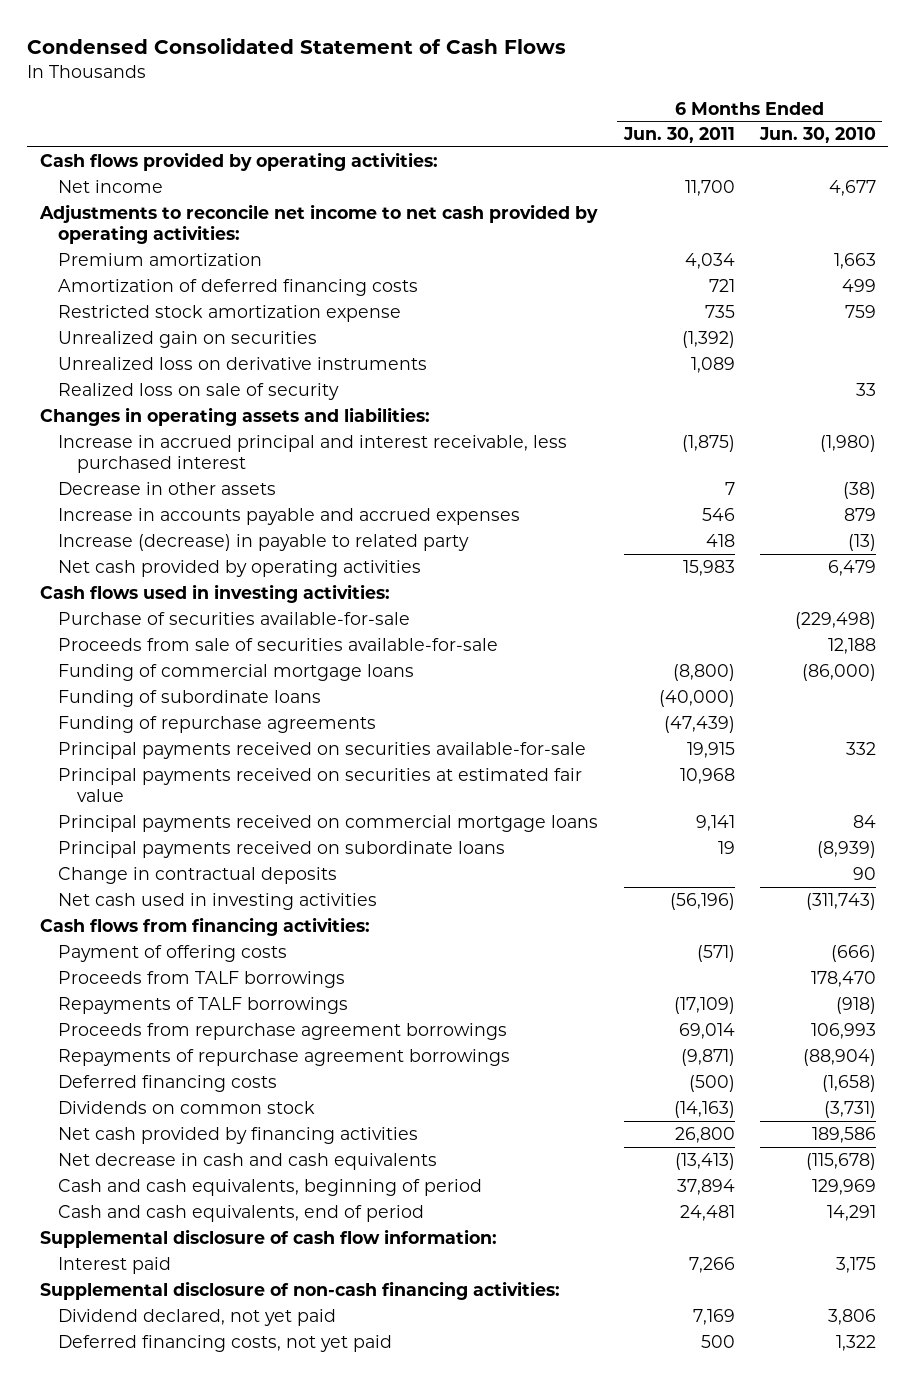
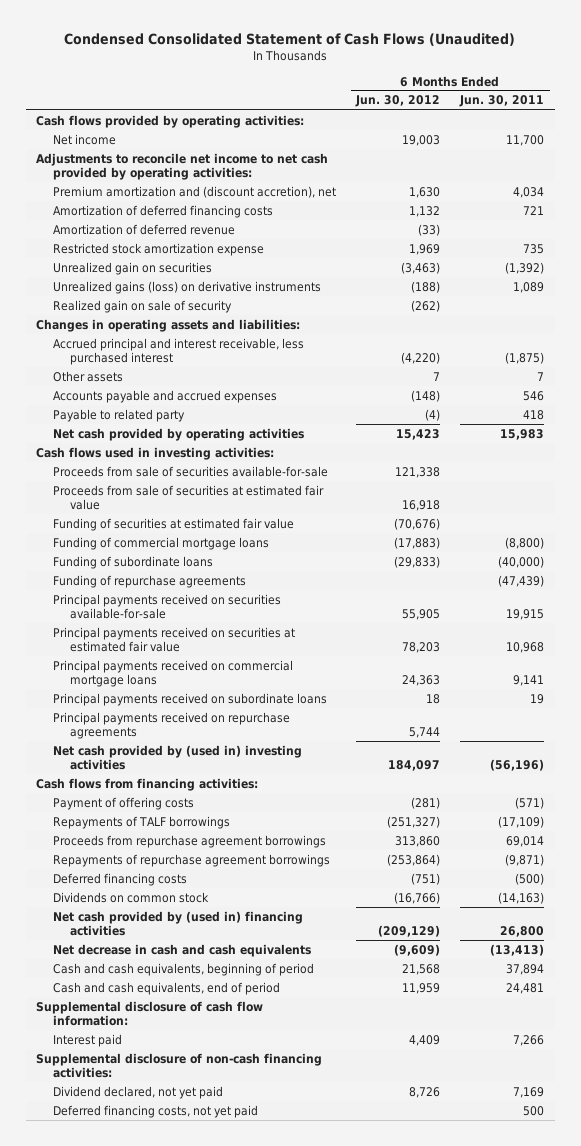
- Condensed Consolidated Statement of Cash Flows
+ Condensed Consolidated Statement of Cash Flows (Unaudited)
- | 6 Months Ended Jun. 30, 2011 | 6 Months Ended Jun. 30, 2010
+ | 6 Months Ended Jun. 30, 2012 | 6 Months Ended Jun. 30, 2011
- Premium amortization | 4,034 | 1,663
+ Premium amortization and (discount accretion), net | 1,630 | 4,034
+ Amortization of deferred revenue | (33) |
- Unrealized loss on derivative instruments | 1,089 |
- Realized loss on sale of security | | 33
+ Unrealized gains (loss) on derivative instruments | (188) | 1,089
+ Realized gain on sale of security | (262) |
- Increase in accrued principal and interest receivable, less purchased interest | (1,875) | (1,980)
- Decrease in other assets | 7 | (38)
- Increase in accounts payable and accrued expenses | 546 | 879
- Increase (decrease) in payable to related party | 418 | (13)
+ Accrued principal and interest receivable, less purchased interest | (4,220) | (1,875)
+ Other assets | 7 | 7
+ Accounts payable and accrued expenses | (148) | 546
+ Payable to related party | (4) | 418
- Purchase of securities available-for-sale | | (229,498)
+ Proceeds from sale of securities at estimated fair value | 16,918 |
+ Funding of securities at estimated fair value | (70,676) |
- Change in contractual deposits | | 90
- Net cash used in investing activities | (56,196) | (311,743)
+ Principal payments received on repurchase agreements | 5,744 |
+ Net cash provided by (used in) investing activities | 184,097 | (56,196)
- Proceeds from TALF borrowings | | 178,470
- Net cash provided by financing activities | 26,800 | 189,586
+ Net cash provided by (used in) financing activities | (209,129) | 26,800

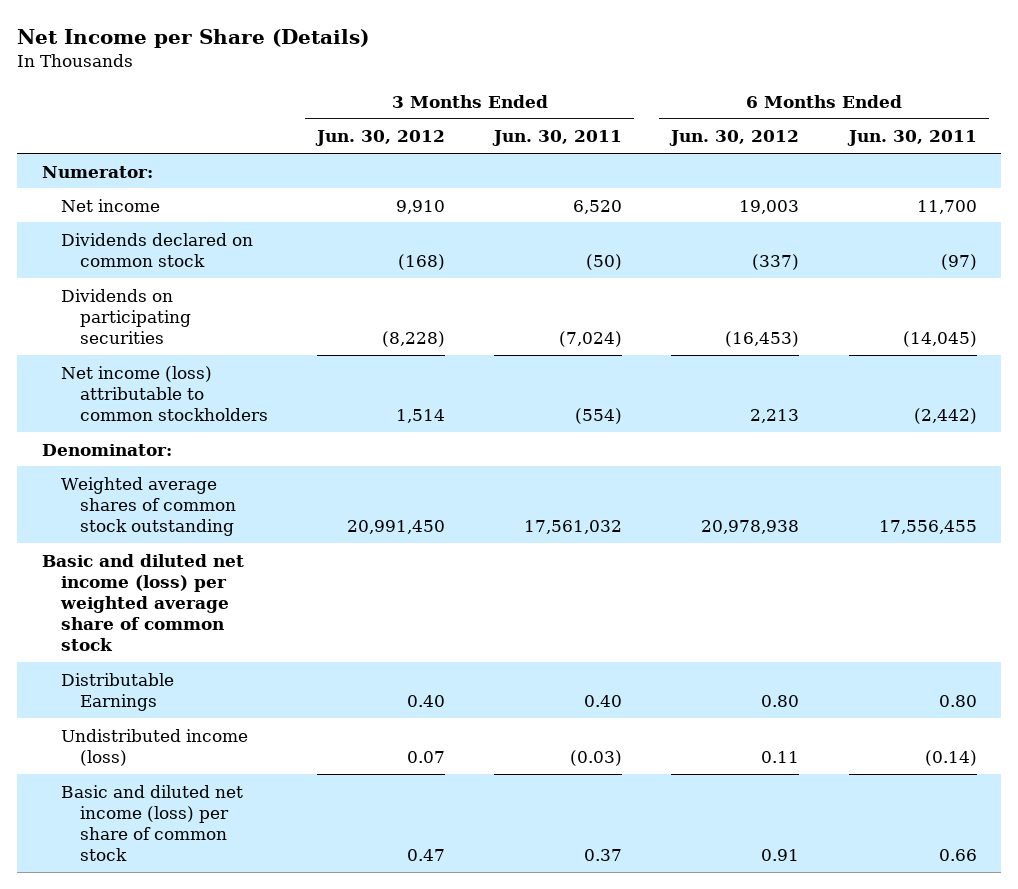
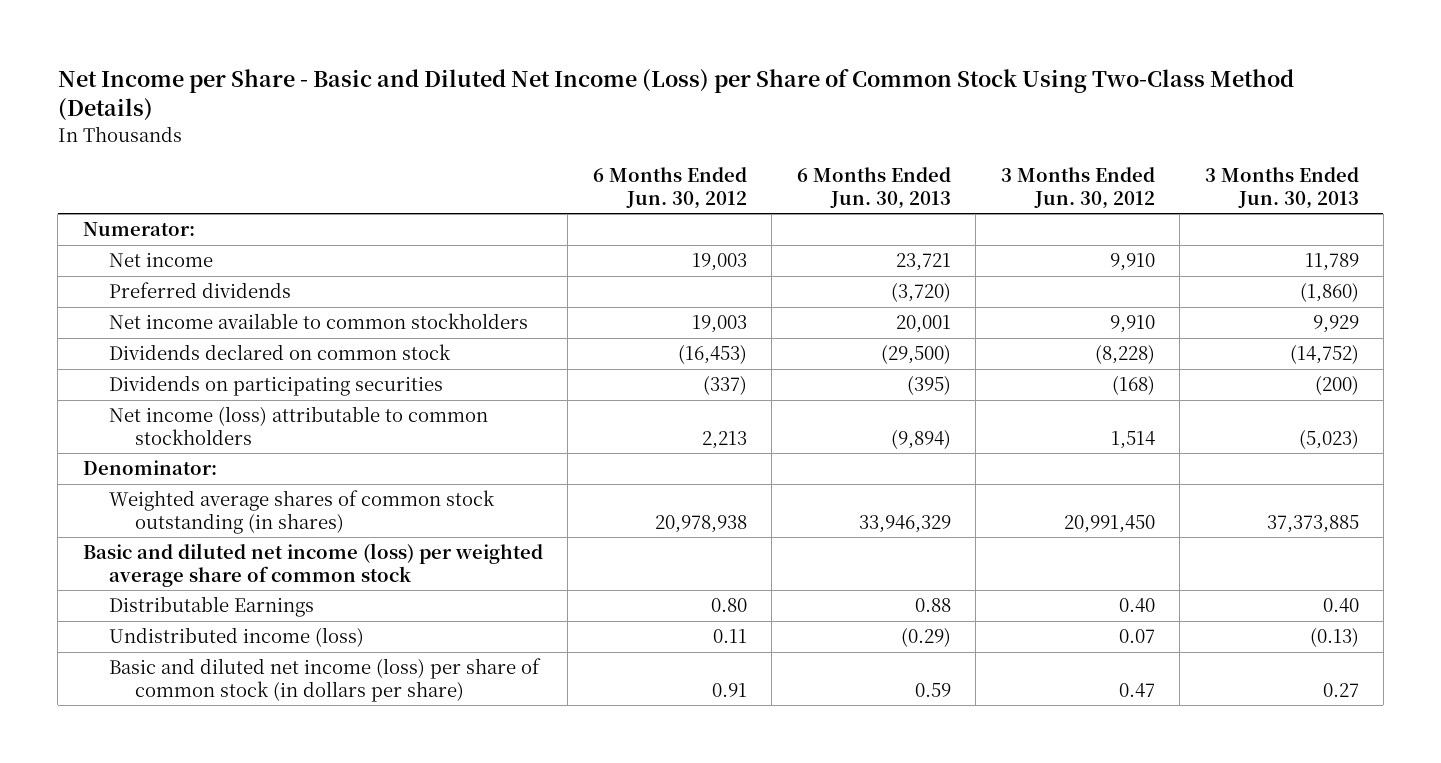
- Net Income per Share (Details)
+ Net Income per Share - Basic and Diluted Net Income (Loss) per Share of Common Stock Using Two-Class Method (Details)
- | 3 Months Ended Jun. 30, 2012 | 3 Months Ended Jun. 30, 2011 | 6 Months Ended Jun. 30, 2012 | 6 Months Ended Jun. 30, 2011
+ | 6 Months Ended Jun. 30, 2012 | 6 Months Ended Jun. 30, 2013 | 3 Months Ended Jun. 30, 2012 | 3 Months Ended Jun. 30, 2013
- Dividends declared on common stock | (168) | (50) | (337) | (97)
- Dividends on participating securities | (8,228) | (7,024) | (16,453) | (14,045)
+ Preferred dividends | | (3,720) | | (1,860)
+ Net income available to common stockholders | 19,003 | 20,001 | 9,910 | 9,929
+ Dividends declared on common stock | (16,453) | (29,500) | (8,228) | (14,752)
+ Dividends on participating securities | (337) | (395) | (168) | (200)
- Weighted average shares of common stock outstanding | 20,991,450 | 17,561,032 | 20,978,938 | 17,556,455
+ Weighted average shares of common stock outstanding (in shares) | 20,978,938 | 33,946,329 | 20,991,450 | 37,373,885
- Basic and diluted net income (loss) per share of common stock | 0.47 | 0.37 | 0.91 | 0.66
+ Basic and diluted net income (loss) per share of common stock (in dollars per share) | 0.91 | 0.59 | 0.47 | 0.27

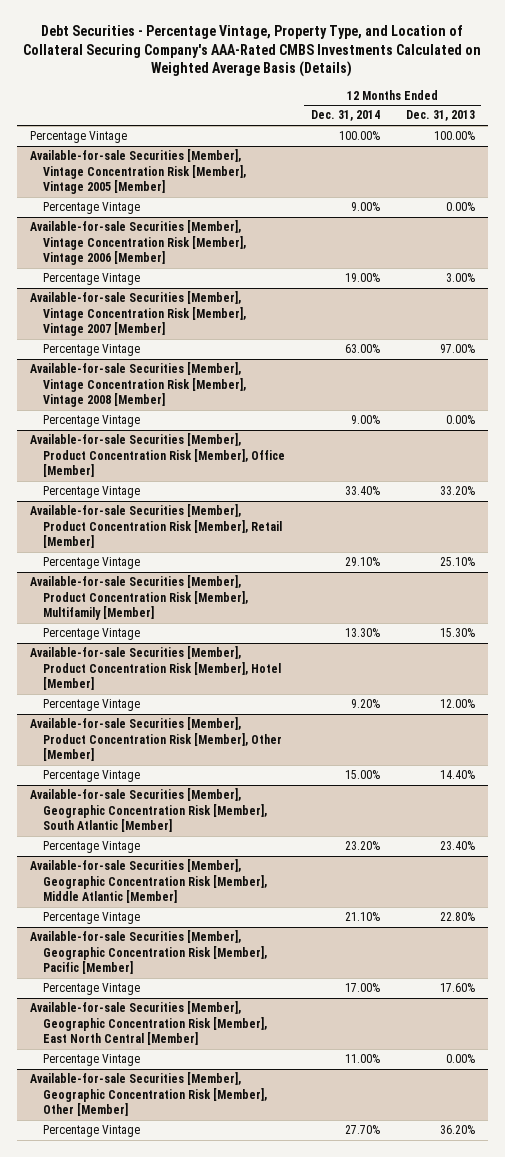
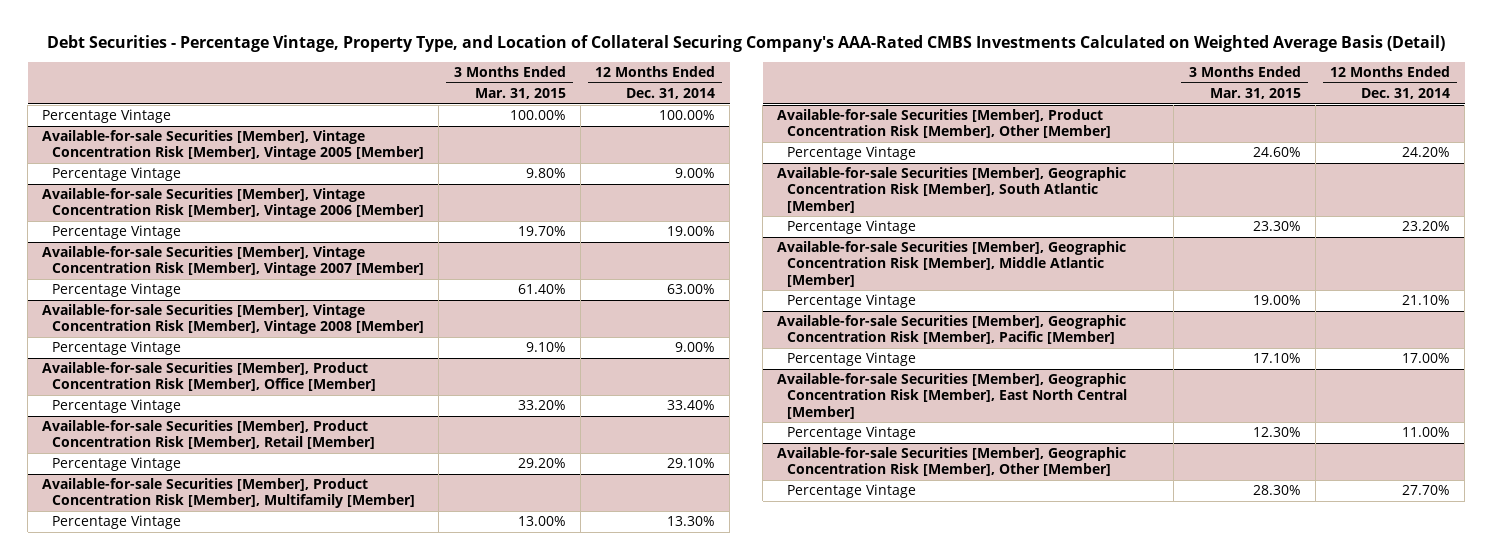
- Debt Securities - Percentage Vintage, Property Type, and Location of Collateral Securing Company's AAA-Rated CMBS Investments Calculated on Weighted Average Basis (Details)
+ Debt Securities - Percentage Vintage, Property Type, and Location of Collateral Securing Company's AAA-Rated CMBS Investments Calculated on Weighted Average Basis (Detail)
- | 12 Months Ended Dec. 31, 2014 | 12 Months Ended Dec. 31, 2013
+ | 3 Months Ended Mar. 31, 2015 | 12 Months Ended Dec. 31, 2014
- Available-for-sale Securities [Member], Product Concentration Risk [Member], Hotel [Member]
- Percentage Vintage | 9.20% | 12.00%
@ Available-for-sale Securities [Member], Product Concentration Risk [Member], Other [Member]
- Percentage Vintage | 15.00% | 14.40%
+ Percentage Vintage | 24.60% | 24.20%

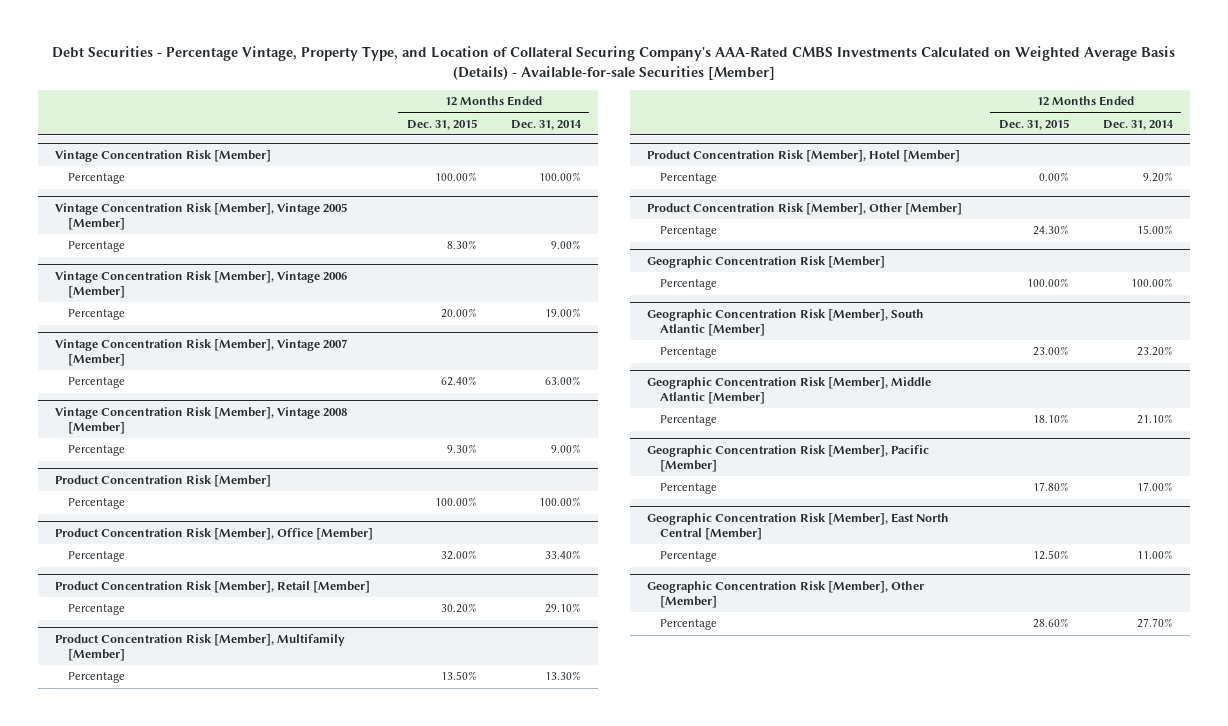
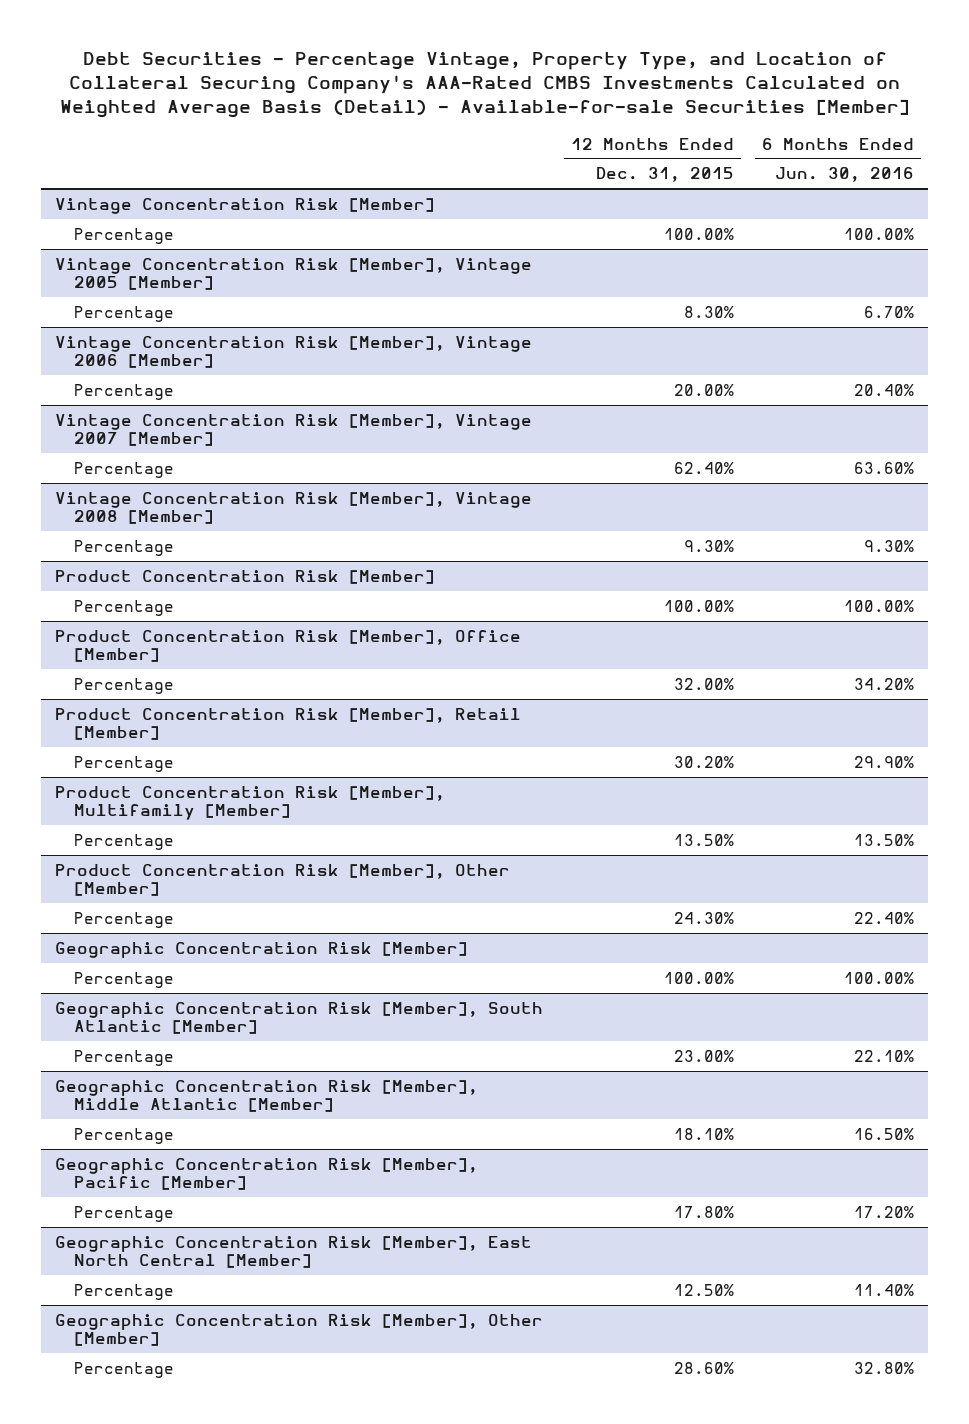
- Debt Securities - Percentage Vintage, Property Type, and Location of Collateral Securing Company's AAA-Rated CMBS Investments Calculated on Weighted Average Basis (Details) - Available-for-sale Securities [Member]
+ Debt Securities - Percentage Vintage, Property Type, and Location of Collateral Securing Company's AAA-Rated CMBS Investments Calculated on Weighted Average Basis (Detail) - Available-for-sale Securities [Member]
- | 12 Months Ended Dec. 31, 2015 | 12 Months Ended Dec. 31, 2014
+ | 12 Months Ended Dec. 31, 2015 | 6 Months Ended Jun. 30, 2016
- Product Concentration Risk [Member], Hotel [Member]
- Percentage | 0.00% | 9.20%

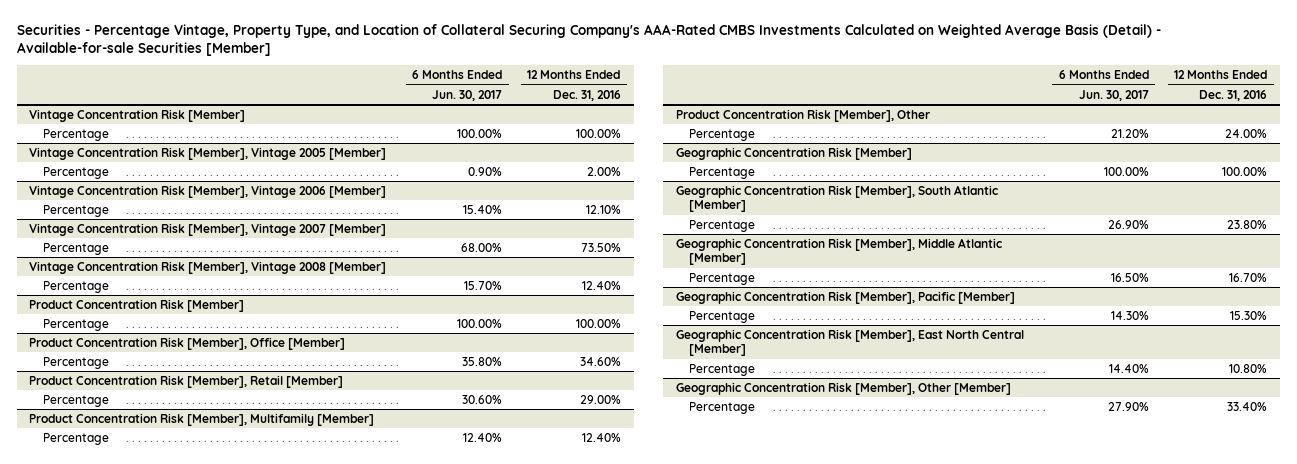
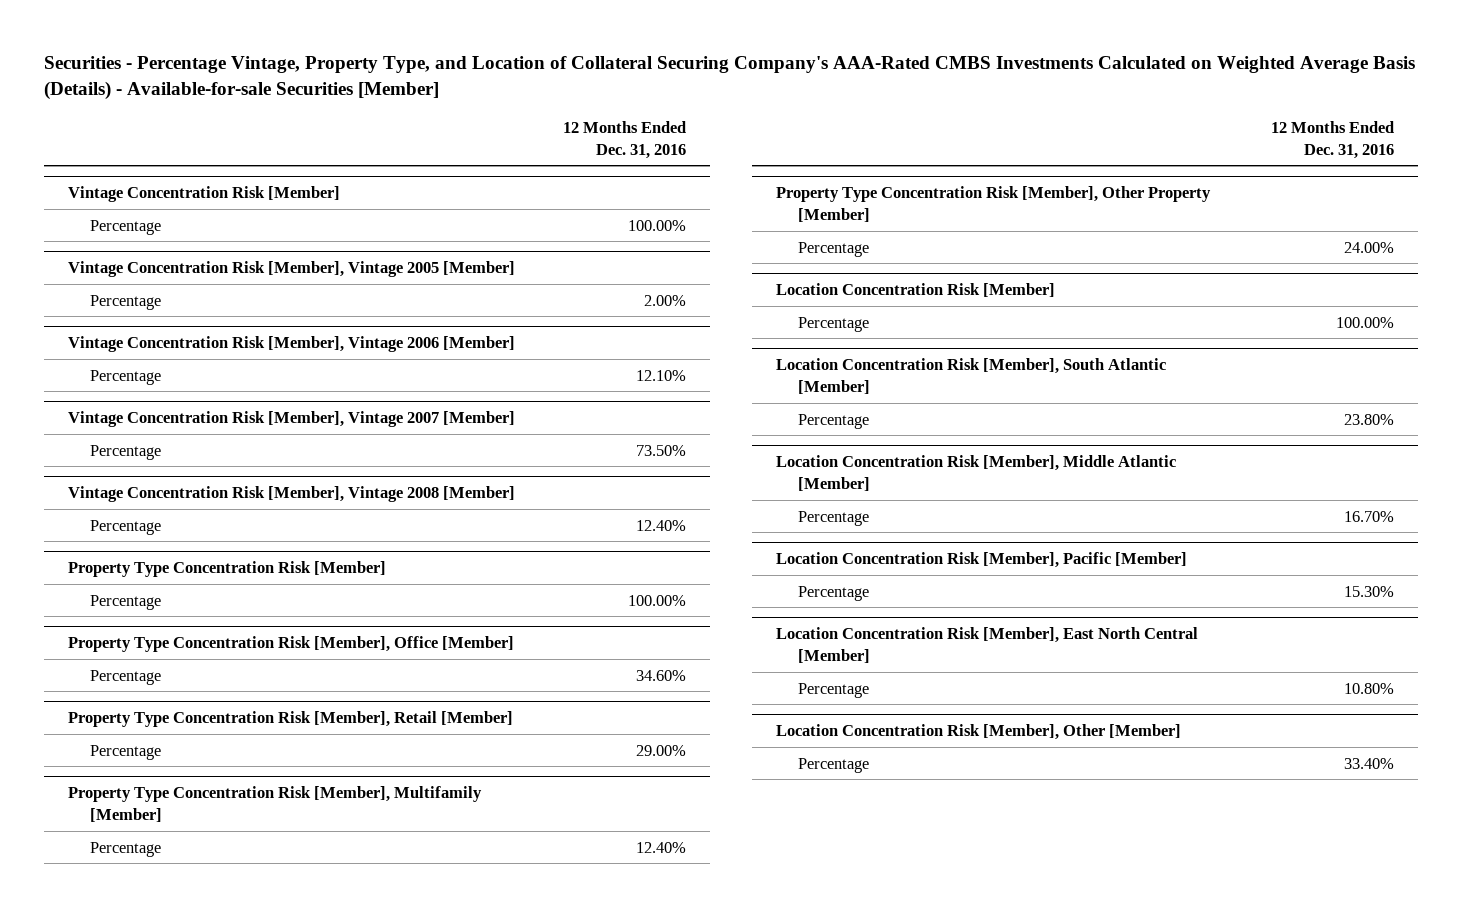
- Securities - Percentage Vintage, Property Type, and Location of Collateral Securing Company's AAA-Rated CMBS Investments Calculated on Weighted Average Basis (Detail) - Available-for-sale Securities [Member]
+ Securities - Percentage Vintage, Property Type, and Location of Collateral Securing Company's AAA-Rated CMBS Investments Calculated on Weighted Average Basis (Details) - Available-for-sale Securities [Member]
- | 6 Months Ended Jun. 30, 2017 | 12 Months Ended Dec. 31, 2016
+ | 12 Months Ended Dec. 31, 2016
- Product Concentration Risk [Member]
+ Property Type Concentration Risk [Member]
- Product Concentration Risk [Member], Office [Member]
+ Property Type Concentration Risk [Member], Office [Member]
- Product Concentration Risk [Member], Retail [Member]
+ Property Type Concentration Risk [Member], Retail [Member]
- Product Concentration Risk [Member], Multifamily [Member]
+ Property Type Concentration Risk [Member], Multifamily [Member]
- Product Concentration Risk [Member], Other
+ Property Type Concentration Risk [Member], Other Property [Member]
- Geographic Concentration Risk [Member]
+ Location Concentration Risk [Member]
- Geographic Concentration Risk [Member], South Atlantic [Member]
+ Location Concentration Risk [Member], South Atlantic [Member]
- Geographic Concentration Risk [Member], Middle Atlantic [Member]
+ Location Concentration Risk [Member], Middle Atlantic [Member]
- Geographic Concentration Risk [Member], Pacific [Member]
+ Location Concentration Risk [Member], Pacific [Member]
- Geographic Concentration Risk [Member], East North Central [Member]
+ Location Concentration Risk [Member], East North Central [Member]
- Geographic Concentration Risk [Member], Other [Member]
+ Location Concentration Risk [Member], Other [Member]

